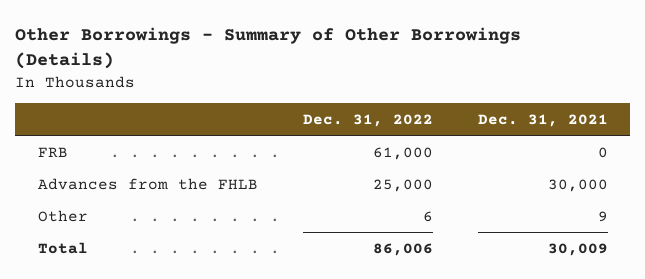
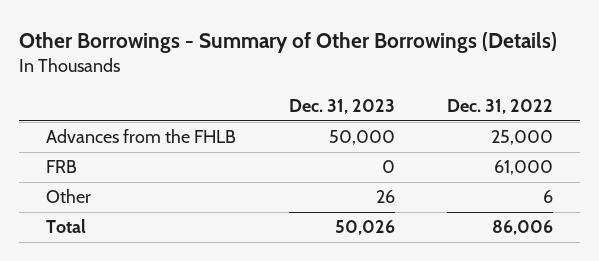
- | Dec. 31, 2022 | Dec. 31, 2021
+ | Dec. 31, 2023 | Dec. 31, 2022
moved down: FRB | 0 | 61,000

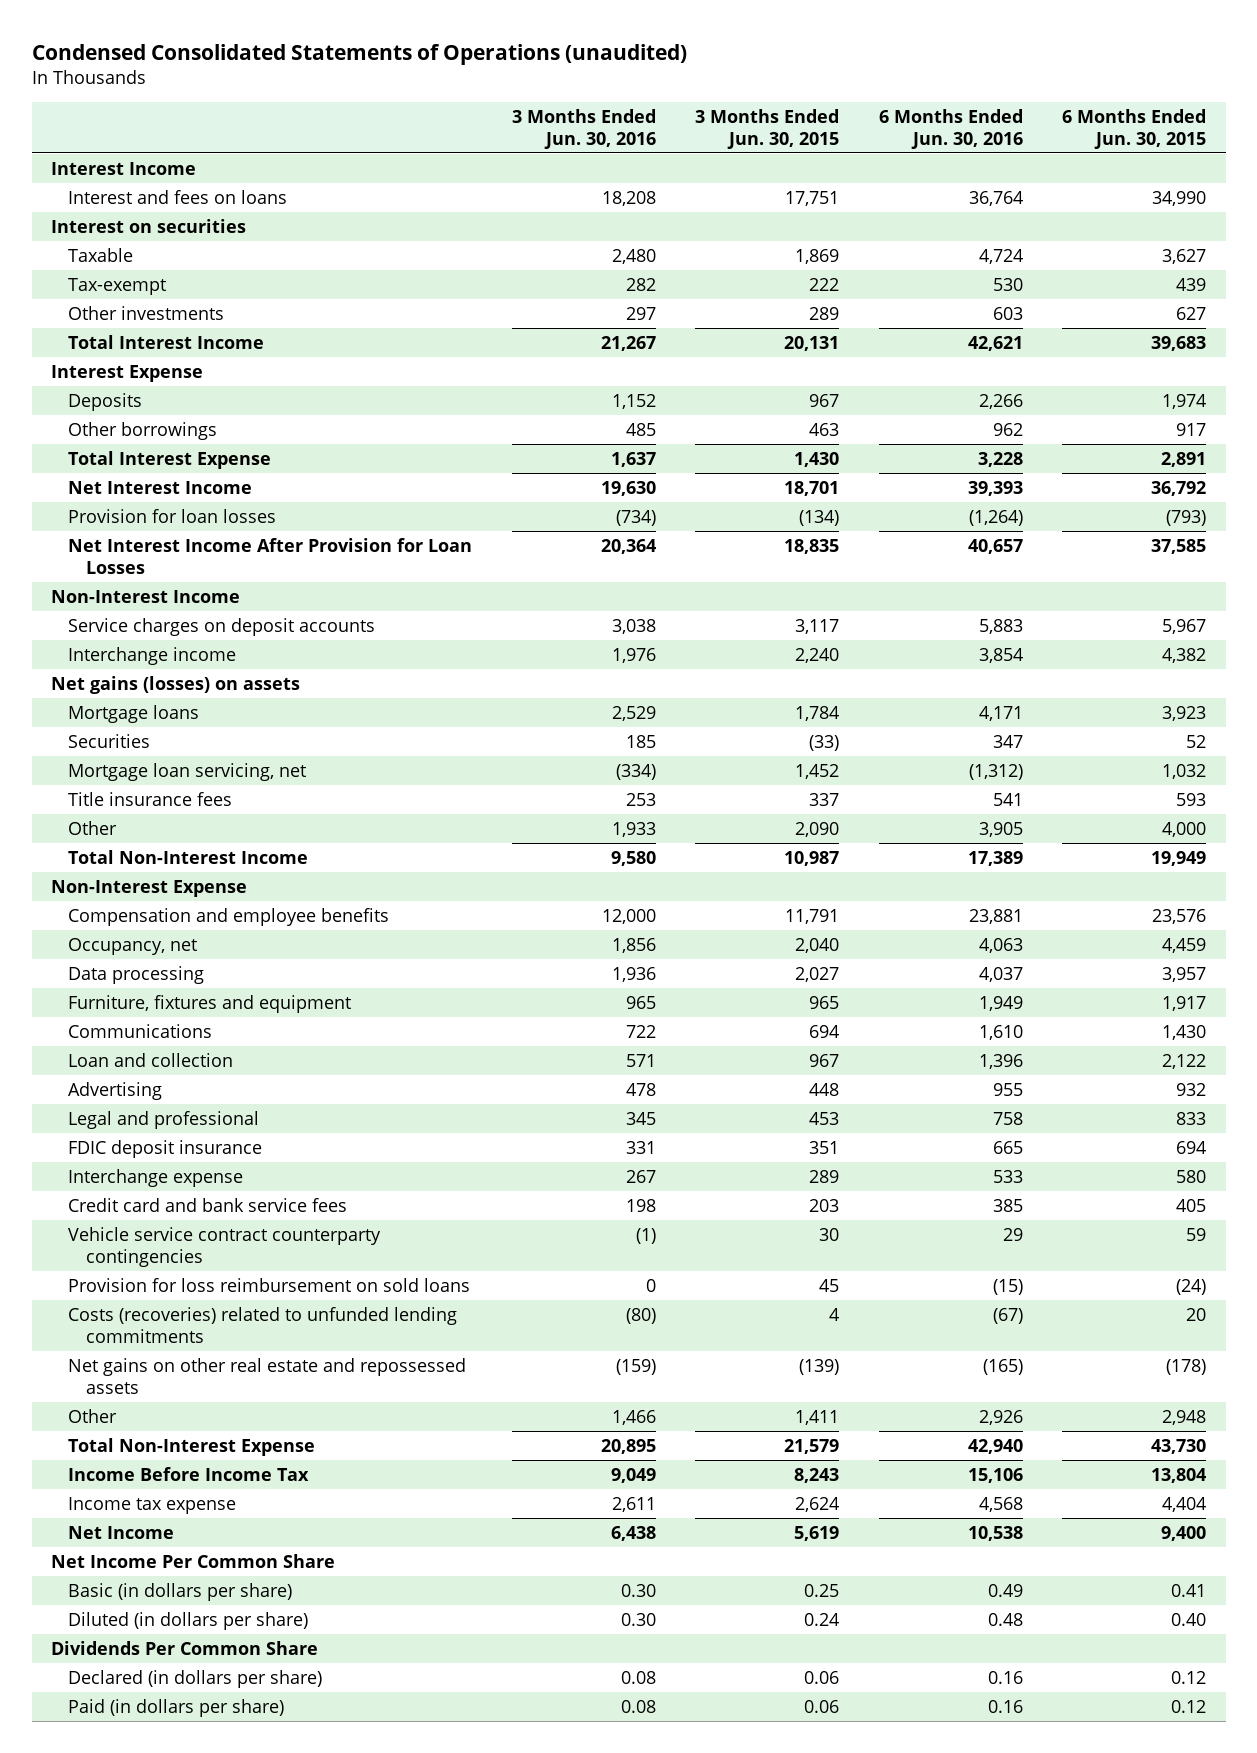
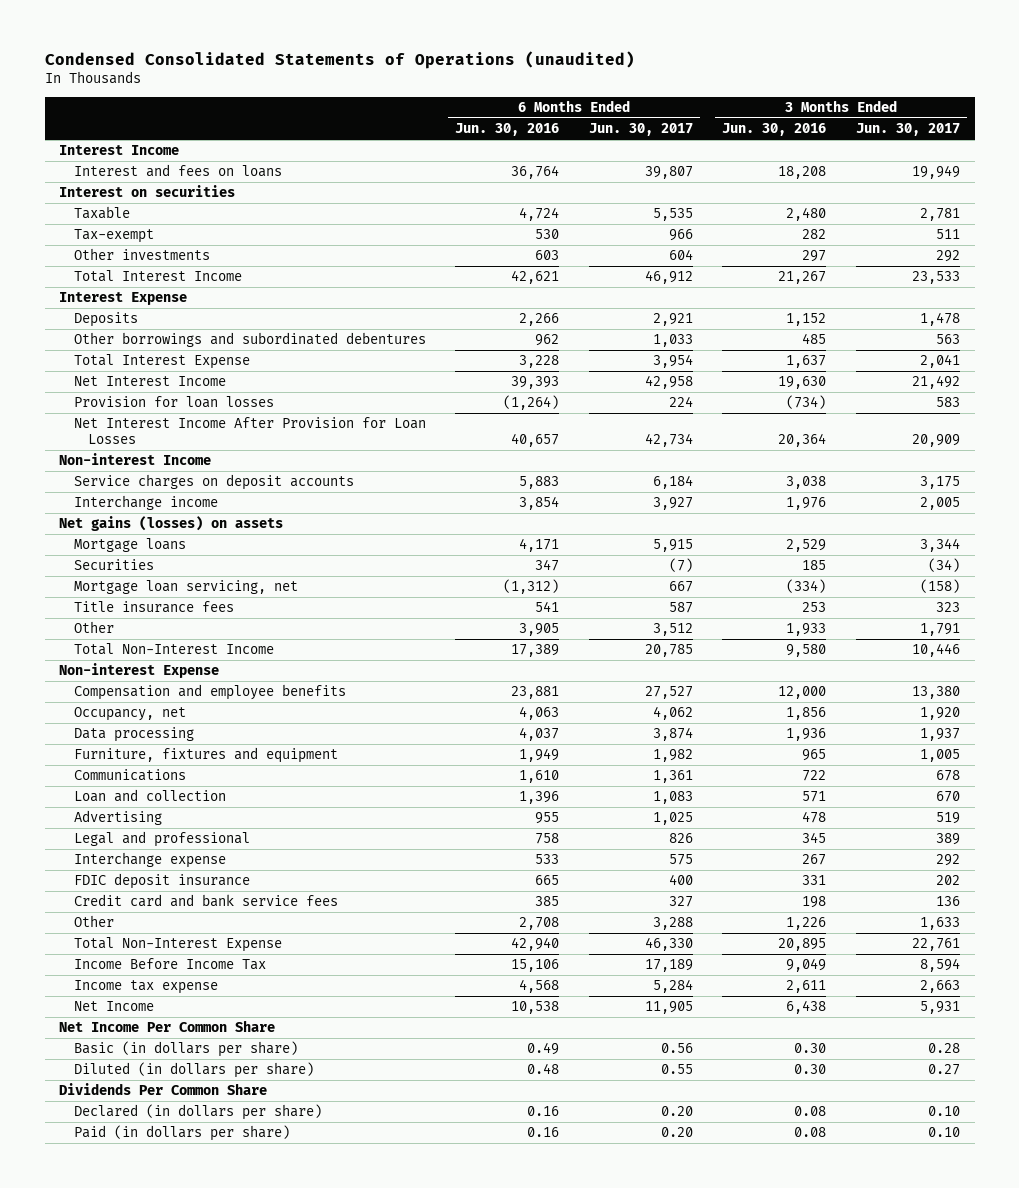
- | 3 Months Ended Jun. 30, 2016 | 3 Months Ended Jun. 30, 2015 | 6 Months Ended Jun. 30, 2016 | 6 Months Ended Jun. 30, 2015
+ | 6 Months Ended Jun. 30, 2016 | 6 Months Ended Jun. 30, 2017 | 3 Months Ended Jun. 30, 2016 | 3 Months Ended Jun. 30, 2017
- Other borrowings | 485 | 463 | 962 | 917
+ Other borrowings and subordinated debentures | 962 | 1,033 | 485 | 563
- Non-Interest Income
+ Non-interest Income
- Non-Interest Expense
+ Non-interest Expense
moved down: FDIC deposit insurance | 665 | 400 | 331 | 202
- Vehicle service contract counterparty contingencies | (1) | 30 | 29 | 59
- Provision for loss reimbursement on sold loans | 0 | 45 | (15) | (24)
- Costs (recoveries) related to unfunded lending commitments | (80) | 4 | (67) | 20
- Net gains on other real estate and repossessed assets | (159) | (139) | (165) | (178)
- Other | 1,466 | 1,411 | 2,926 | 2,948
+ Other | 2,708 | 3,288 | 1,226 | 1,633

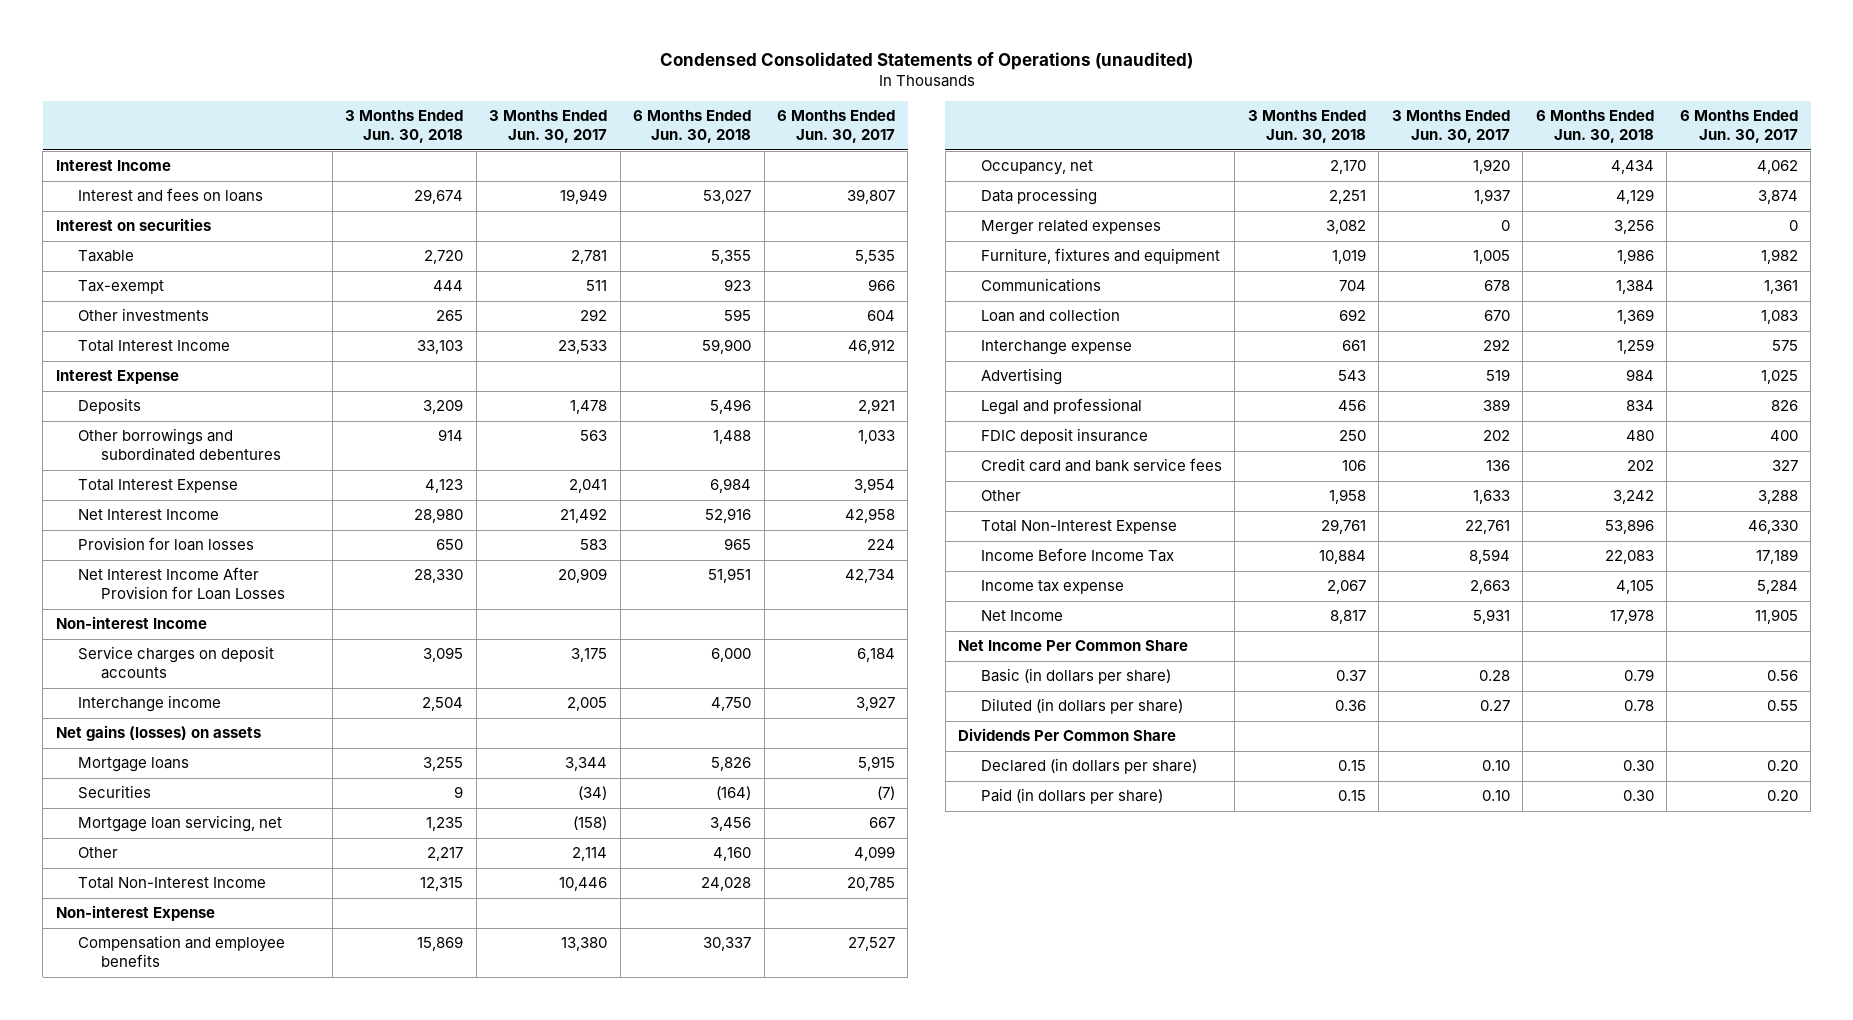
- | 6 Months Ended Jun. 30, 2016 | 6 Months Ended Jun. 30, 2017 | 3 Months Ended Jun. 30, 2016 | 3 Months Ended Jun. 30, 2017
+ | 3 Months Ended Jun. 30, 2018 | 3 Months Ended Jun. 30, 2017 | 6 Months Ended Jun. 30, 2018 | 6 Months Ended Jun. 30, 2017
- Title insurance fees | 541 | 587 | 253 | 323
- Other | 3,905 | 3,512 | 1,933 | 1,791
+ Other | 2,217 | 2,114 | 4,160 | 4,099
+ Merger related expenses | 3,082 | 0 | 3,256 | 0
moved up: Interchange expense | 661 | 292 | 1,259 | 575

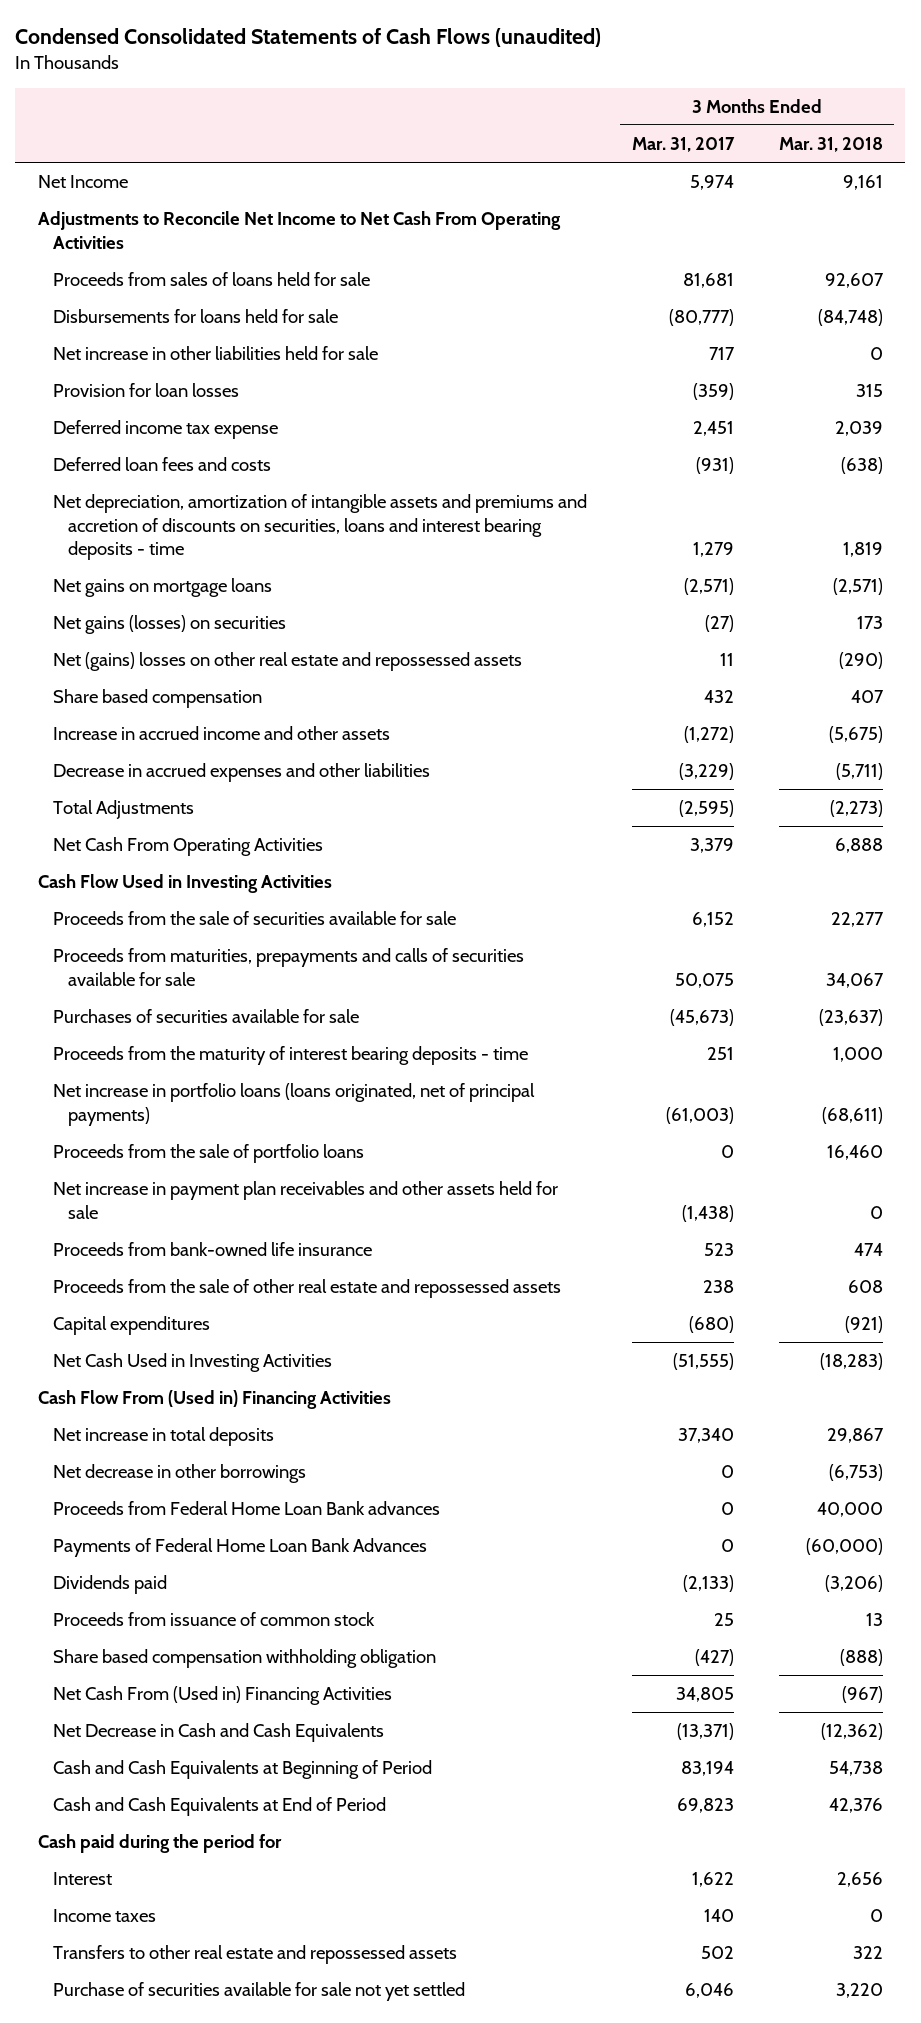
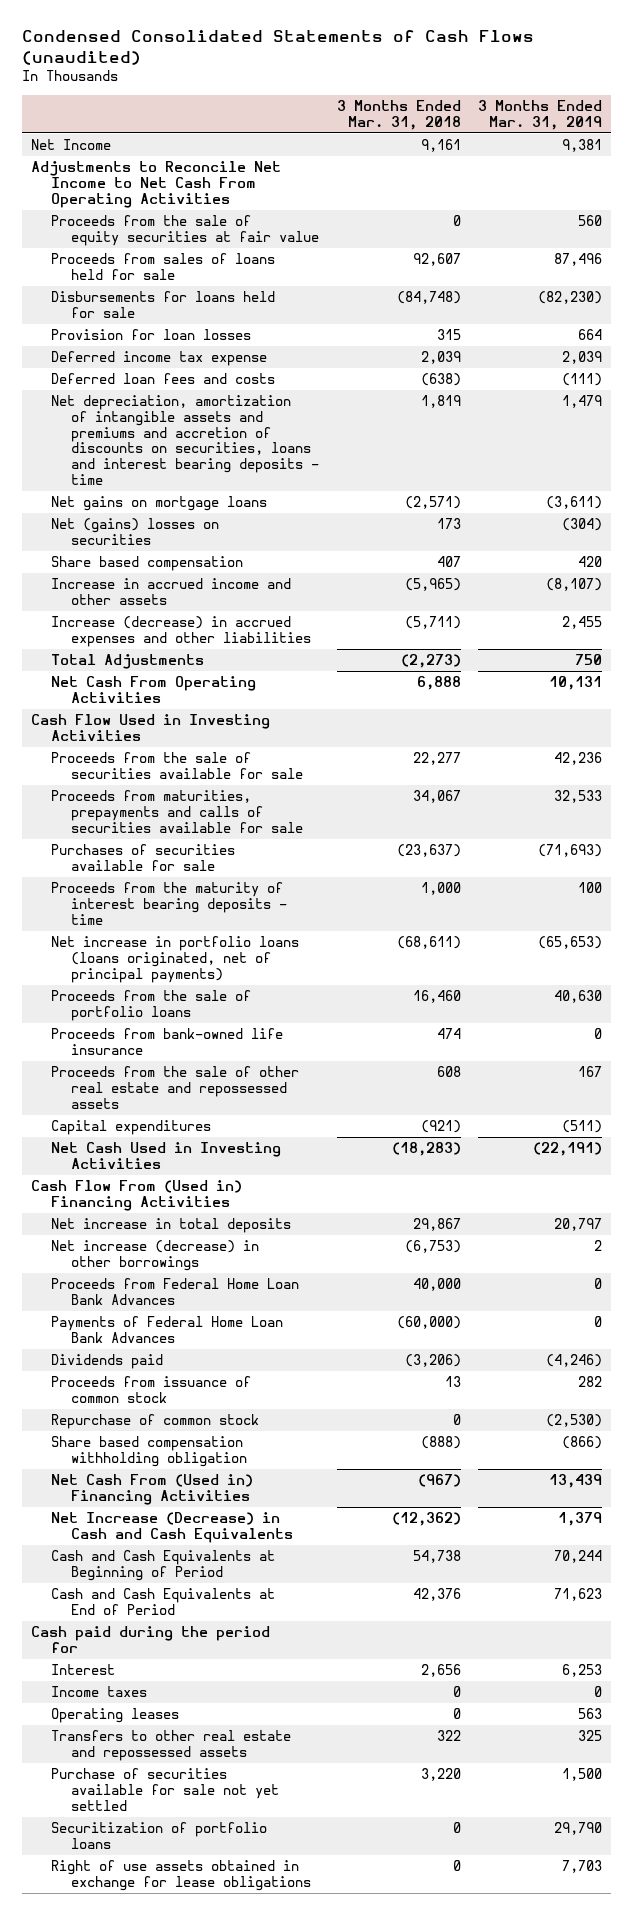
- | 3 Months Ended Mar. 31, 2017 | 3 Months Ended Mar. 31, 2018
+ | 3 Months Ended Mar. 31, 2018 | 3 Months Ended Mar. 31, 2019
+ Proceeds from the sale of equity securities at fair value | 0 | 560
- Net increase in other liabilities held for sale | 717 | 0
- Net gains (losses) on securities | (27) | 173
- Net (gains) losses on other real estate and repossessed assets | 11 | (290)
+ Net (gains) losses on securities | 173 | (304)
- Increase in accrued income and other assets | (1,272) | (5,675)
- Decrease in accrued expenses and other liabilities | (3,229) | (5,711)
+ Increase in accrued income and other assets | (5,965) | (8,107)
+ Increase (decrease) in accrued expenses and other liabilities | (5,711) | 2,455
- Net increase in payment plan receivables and other assets held for sale | (1,438) | 0
- Net decrease in other borrowings | 0 | (6,753)
- Proceeds from Federal Home Loan Bank advances | 0 | 40,000
+ Net increase (decrease) in other borrowings | (6,753) | 2
+ Proceeds from Federal Home Loan Bank Advances | 40,000 | 0
+ Repurchase of common stock | 0 | (2,530)
- Net Decrease in Cash and Cash Equivalents | (13,371) | (12,362)
+ Net Increase (Decrease) in Cash and Cash Equivalents | (12,362) | 1,379
+ Operating leases | 0 | 563
+ Securitization of portfolio loans | 0 | 29,790
+ Right of use assets obtained in exchange for lease obligations | 0 | 7,703

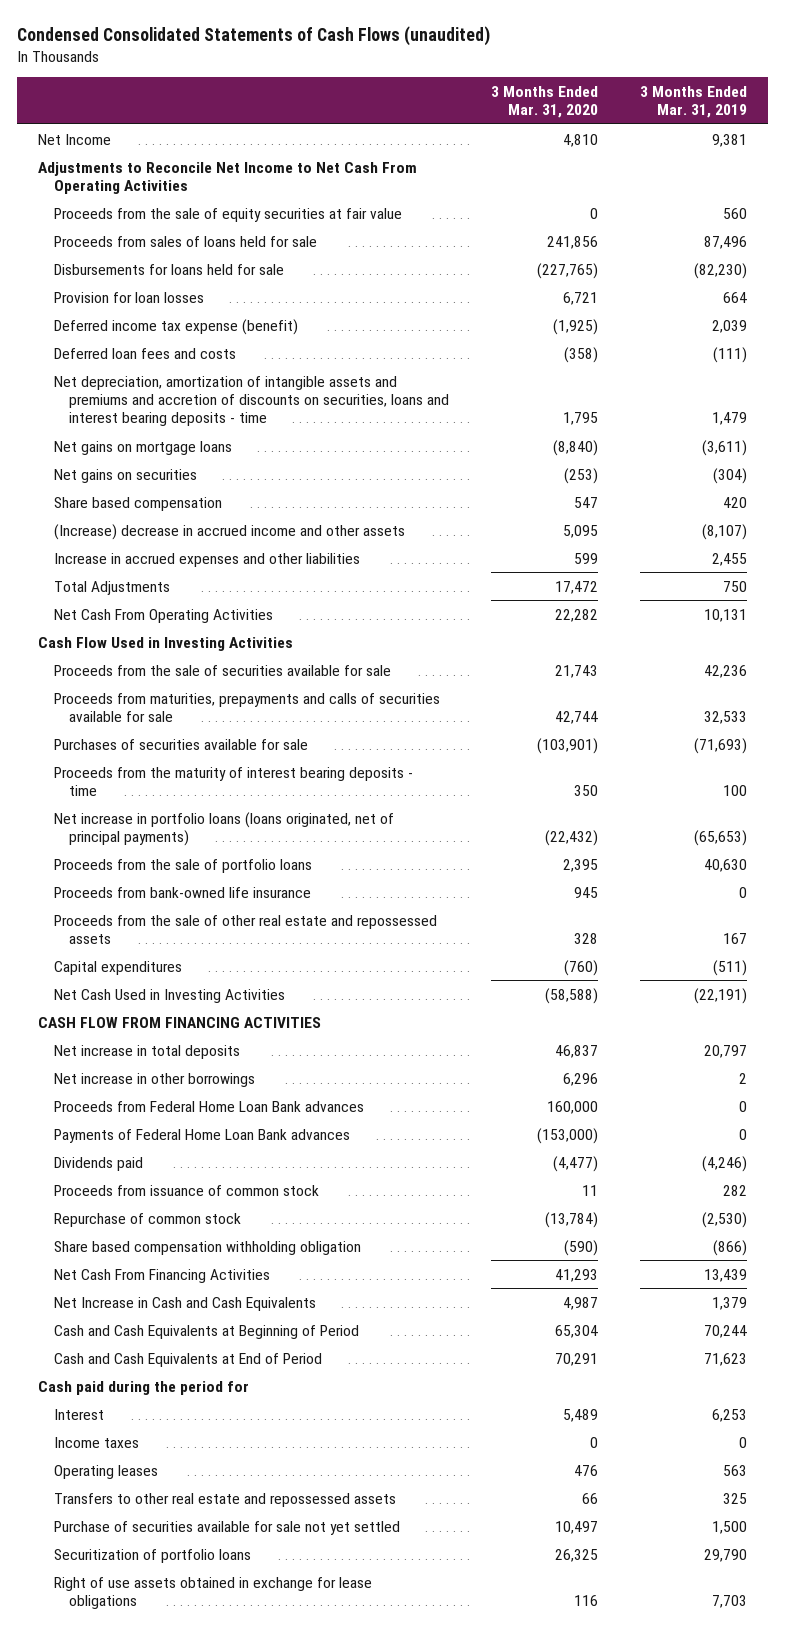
- | 3 Months Ended Mar. 31, 2018 | 3 Months Ended Mar. 31, 2019
+ | 3 Months Ended Mar. 31, 2020 | 3 Months Ended Mar. 31, 2019
- Deferred income tax expense | 2,039 | 2,039
+ Deferred income tax expense (benefit) | (1,925) | 2,039
- Net (gains) losses on securities | 173 | (304)
+ Net gains on securities | (253) | (304)
- Increase in accrued income and other assets | (5,965) | (8,107)
- Increase (decrease) in accrued expenses and other liabilities | (5,711) | 2,455
+ (Increase) decrease in accrued income and other assets | 5,095 | (8,107)
+ Increase in accrued expenses and other liabilities | 599 | 2,455
- Cash Flow From (Used in) Financing Activities
+ CASH FLOW FROM FINANCING ACTIVITIES
- Net increase (decrease) in other borrowings | (6,753) | 2
- Proceeds from Federal Home Loan Bank Advances | 40,000 | 0
- Payments of Federal Home Loan Bank Advances | (60,000) | 0
+ Net increase in other borrowings | 6,296 | 2
+ Proceeds from Federal Home Loan Bank advances | 160,000 | 0
+ Payments of Federal Home Loan Bank advances | (153,000) | 0
- Net Cash From (Used in) Financing Activities | (967) | 13,439
- Net Increase (Decrease) in Cash and Cash Equivalents | (12,362) | 1,379
+ Net Cash From Financing Activities | 41,293 | 13,439
+ Net Increase in Cash and Cash Equivalents | 4,987 | 1,379

